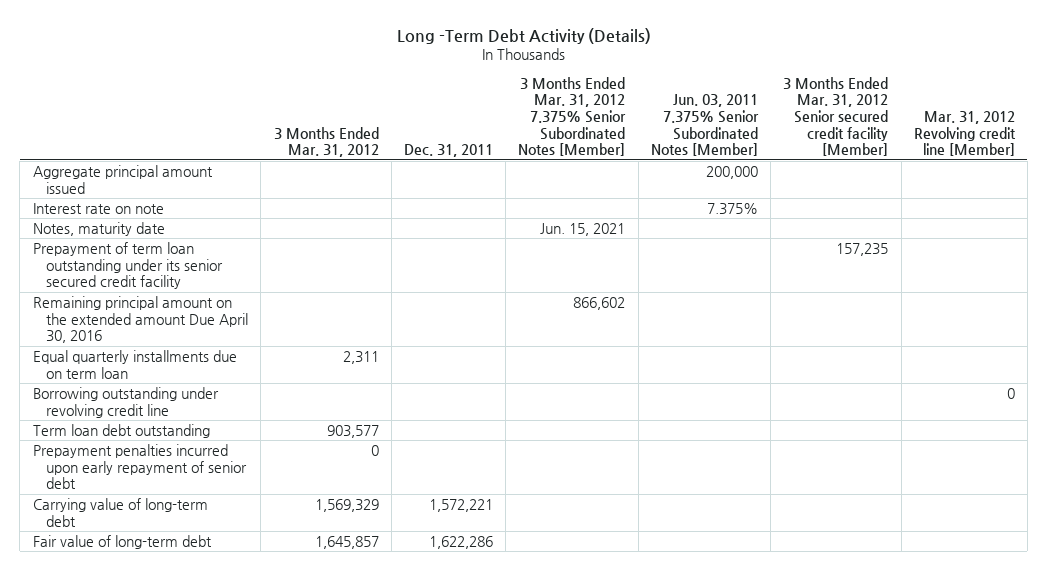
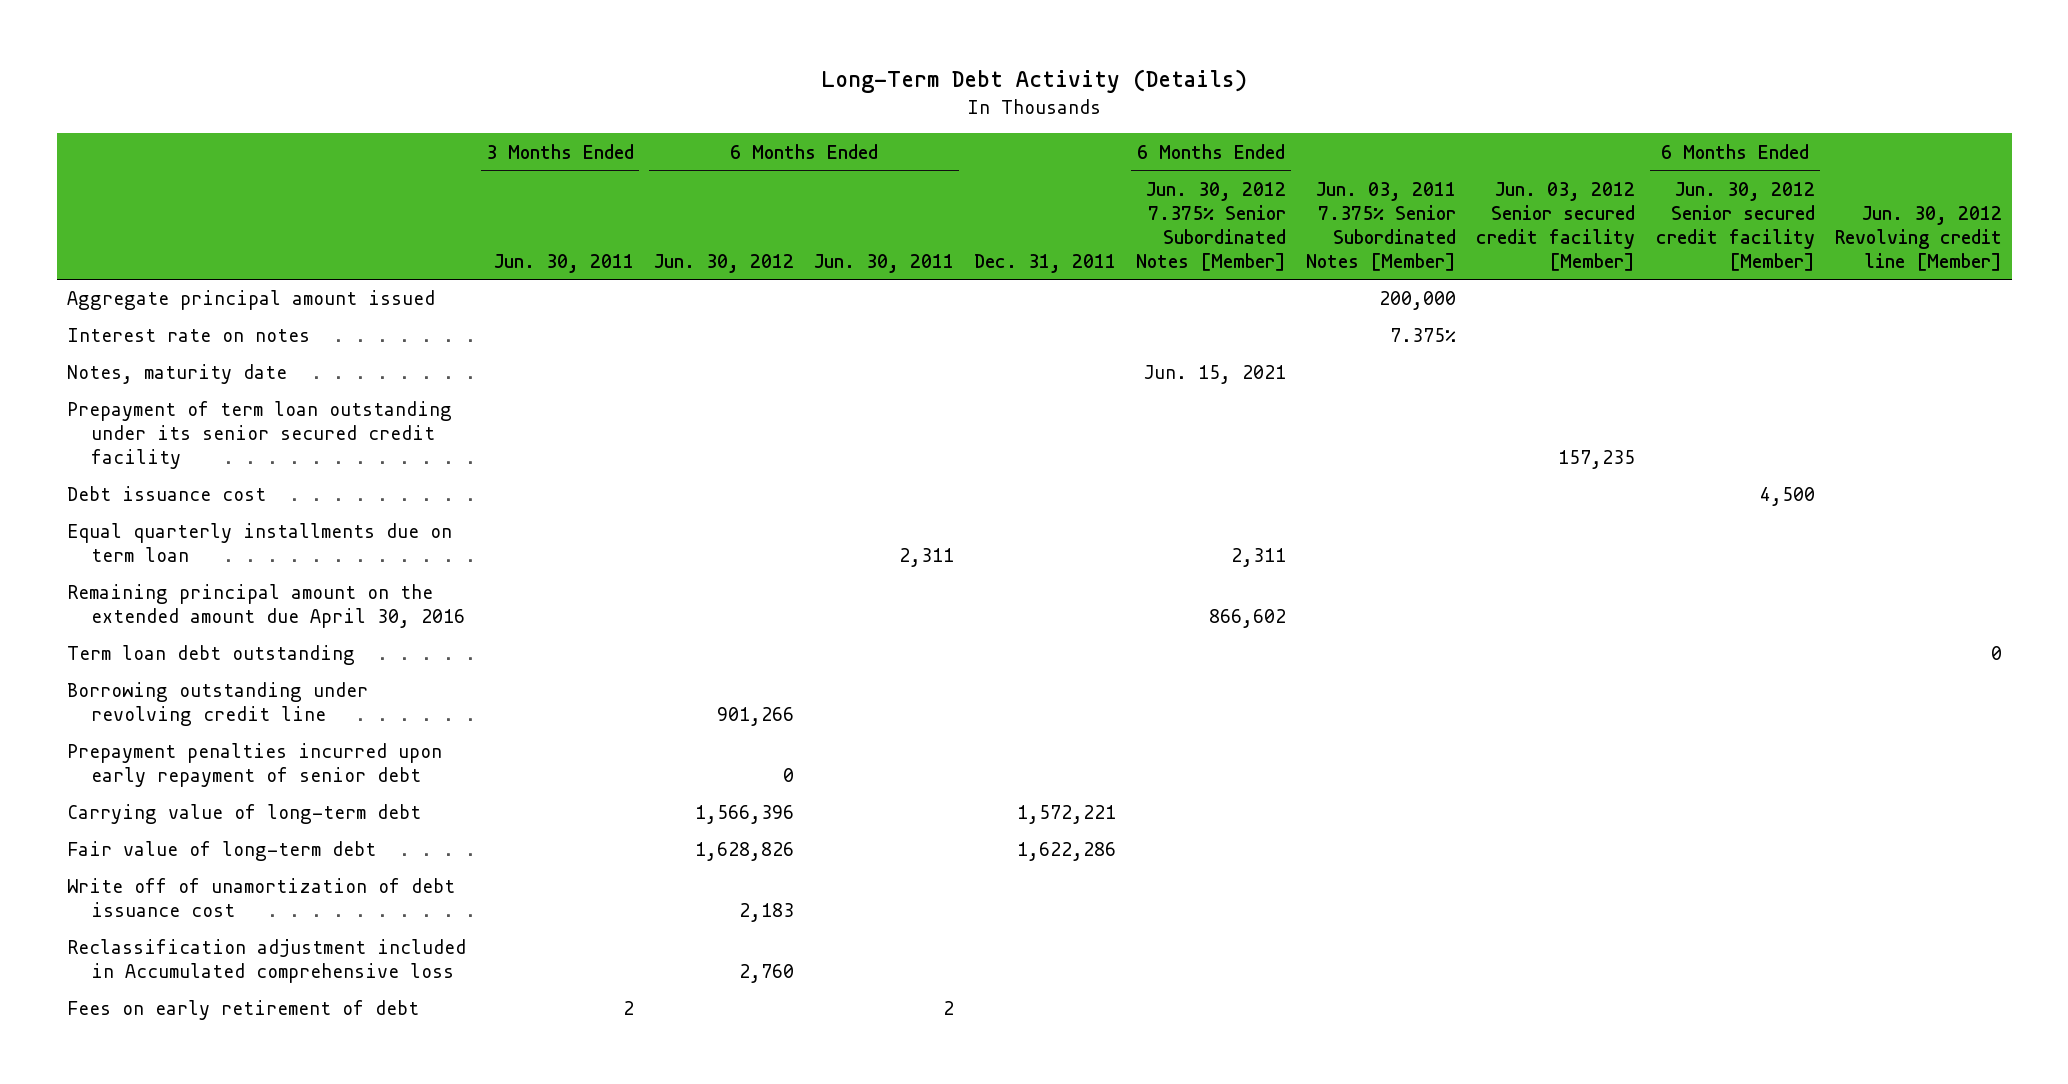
- Long -Term Debt Activity (Details)
+ Long-Term Debt Activity (Details)
- | 3 Months Ended Mar. 31, 2012 | Dec. 31, 2011 | 3 Months Ended Mar. 31, 2012 7.375% Senior Subordinated Notes [Member] | Jun. 03, 2011 7.375% Senior Subordinated Notes [Member] | 3 Months Ended Mar. 31, 2012 Senior secured credit facility [Member] | Mar. 31, 2012 Revolving credit line [Member]
+ | 3 Months Ended Jun. 30, 2011 | 6 Months Ended Jun. 30, 2012 | 6 Months Ended Jun. 30, 2011 | Dec. 31, 2011 | 6 Months Ended Jun. 30, 2012 7.375% Senior Subordinated Notes [Member] | Jun. 03, 2011 7.375% Senior Subordinated Notes [Member] | Jun. 03, 2012 Senior secured credit facility [Member] | 6 Months Ended Jun. 30, 2012 Senior secured credit facility [Member] | Jun. 30, 2012 Revolving credit line [Member]
- Interest rate on note | | | | 7.375% | |
+ Interest rate on notes | | | | | | 7.375% | | |
- Remaining principal amount on the extended amount Due April 30, 2016 | | | 866,602 | | |
+ Debt issuance cost | | | | | | | | 4,500 |
+ Remaining principal amount on the extended amount due April 30, 2016 | | | | | 866,602 | | | |
moved down: Borrowing outstanding under revolving credit line | | 901,266 | | | | | | |
+ Write off of unamortization of debt issuance cost | | 2,183 | | | | | | |
+ Reclassification adjustment included in Accumulated comprehensive loss | | 2,760 | | | | | | |
+ Fees on early retirement of debt | 2 | | 2 | | | | | |

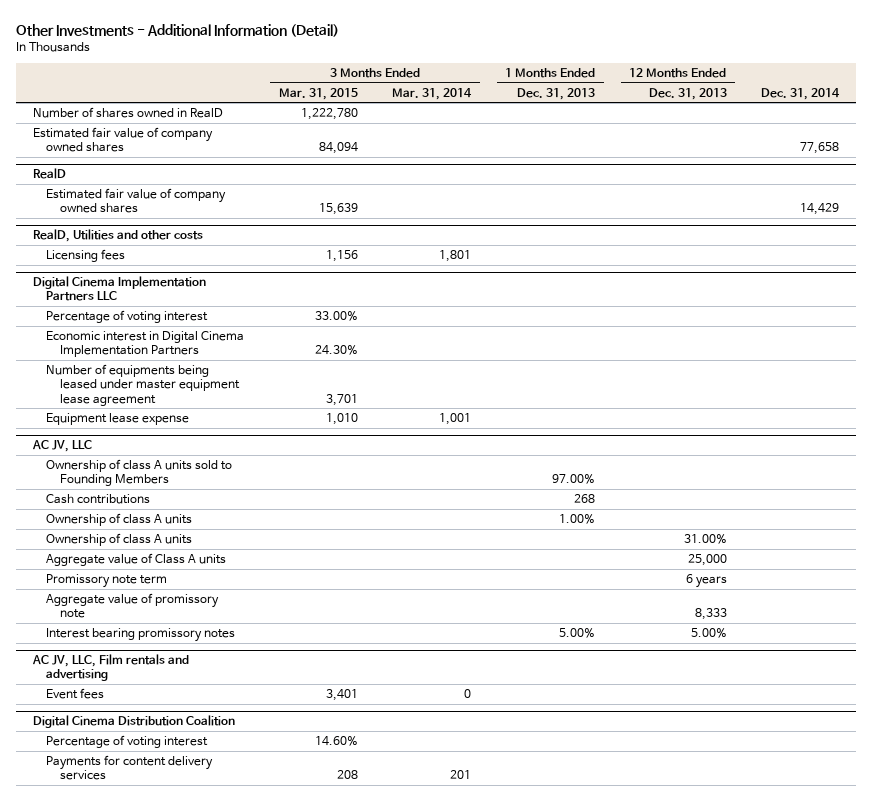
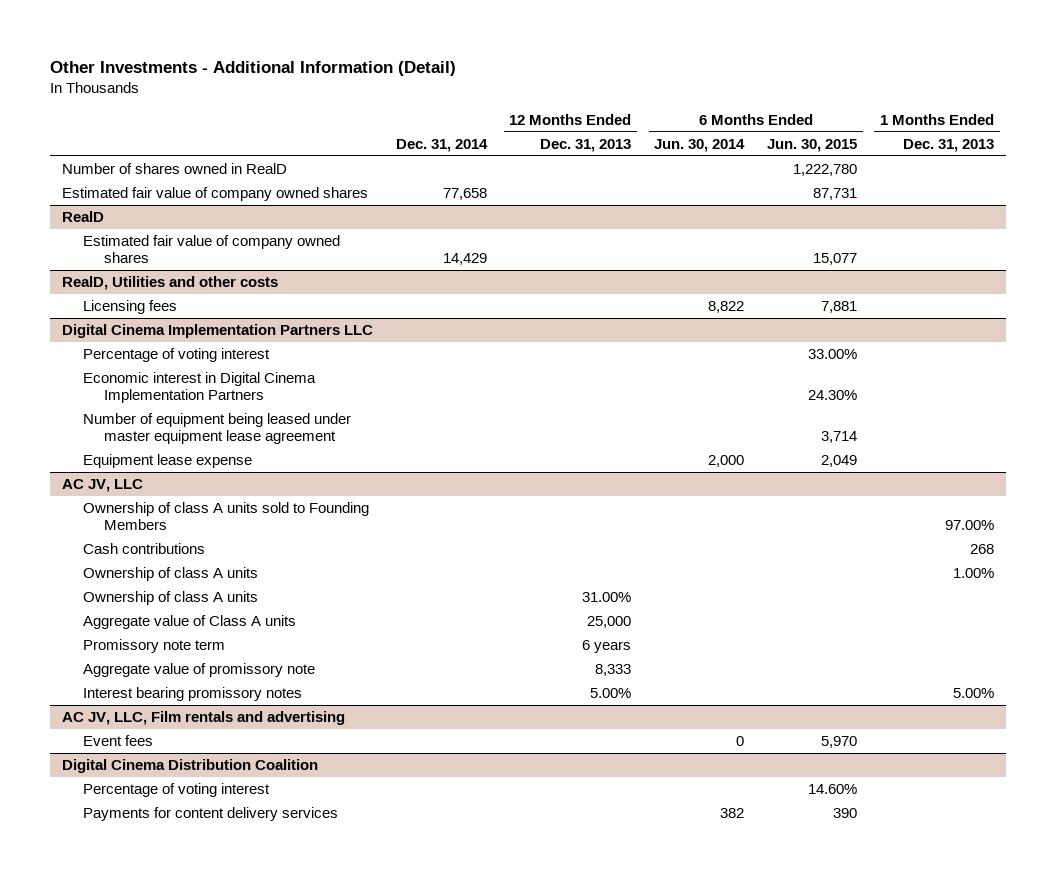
- | 3 Months Ended Mar. 31, 2015 | 3 Months Ended Mar. 31, 2014 | 1 Months Ended Dec. 31, 2013 | 12 Months Ended Dec. 31, 2013 | Dec. 31, 2014
+ | Dec. 31, 2014 | 12 Months Ended Dec. 31, 2013 | 6 Months Ended Jun. 30, 2014 | 6 Months Ended Jun. 30, 2015 | 1 Months Ended Dec. 31, 2013
@ Digital Cinema Implementation Partners LLC
- Number of equipments being leased under master equipment lease agreement | 3,701 | | | |
+ Number of equipment being leased under master equipment lease agreement | | | | 3,714 |

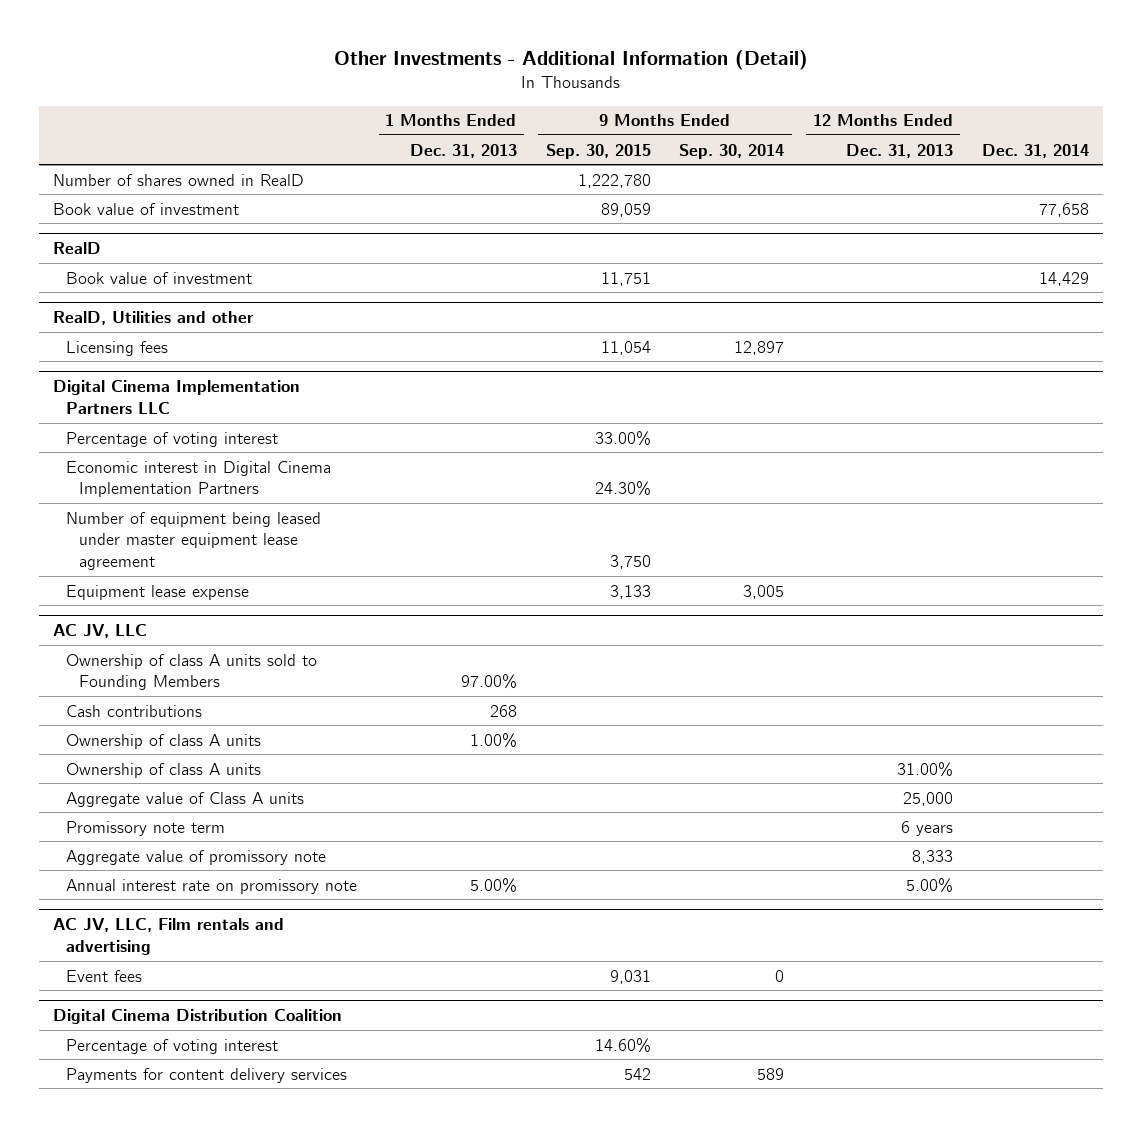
- | Dec. 31, 2014 | 12 Months Ended Dec. 31, 2013 | 6 Months Ended Jun. 30, 2014 | 6 Months Ended Jun. 30, 2015 | 1 Months Ended Dec. 31, 2013
+ | 1 Months Ended Dec. 31, 2013 | 9 Months Ended Sep. 30, 2015 | 9 Months Ended Sep. 30, 2014 | 12 Months Ended Dec. 31, 2013 | Dec. 31, 2014
- Estimated fair value of company owned shares | 77,658 | | | 87,731 |
+ Book value of investment | | 89,059 | | | 77,658
@ RealD
- Estimated fair value of company owned shares | 14,429 | | | 15,077 |
- RealD, Utilities and other costs
@ RealD
+ Book value of investment | | 11,751 | | | 14,429
+ RealD, Utilities and other
@ AC JV, LLC
- Interest bearing promissory notes | | 5.00% | | | 5.00%
+ Annual interest rate on promissory note | 5.00% | | | 5.00% |

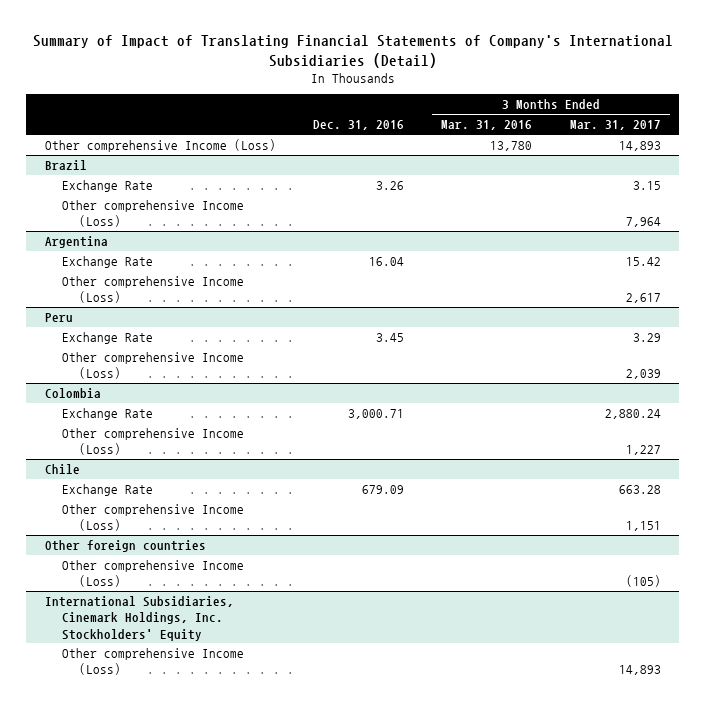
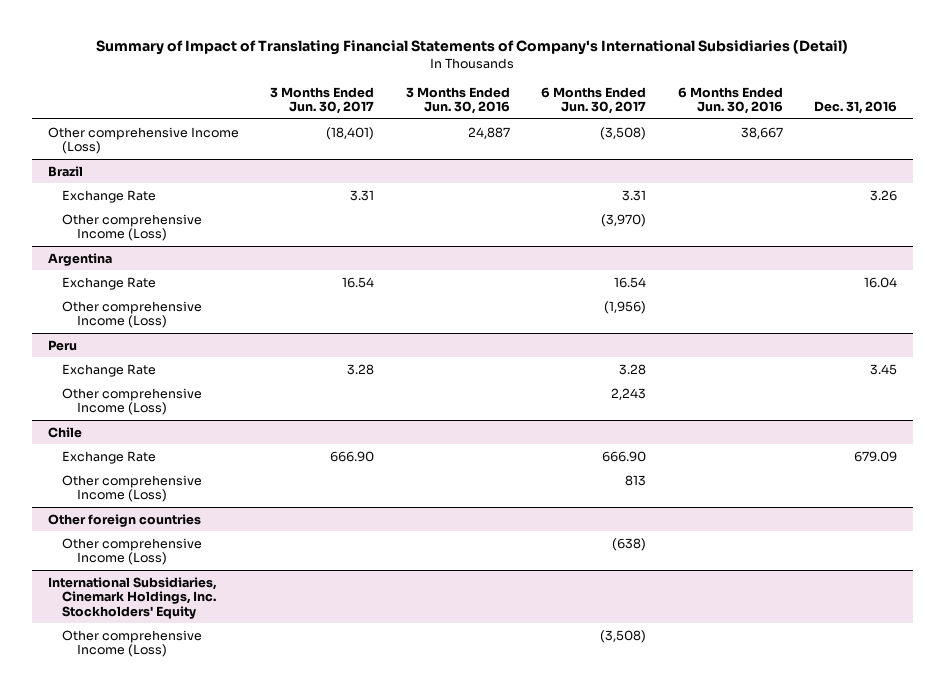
- | Dec. 31, 2016 | 3 Months Ended Mar. 31, 2016 | 3 Months Ended Mar. 31, 2017
+ | 3 Months Ended Jun. 30, 2017 | 3 Months Ended Jun. 30, 2016 | 6 Months Ended Jun. 30, 2017 | 6 Months Ended Jun. 30, 2016 | Dec. 31, 2016
- Colombia
- Exchange Rate | 3,000.71 | | 2,880.24
- Other comprehensive Income (Loss) | | | 1,227

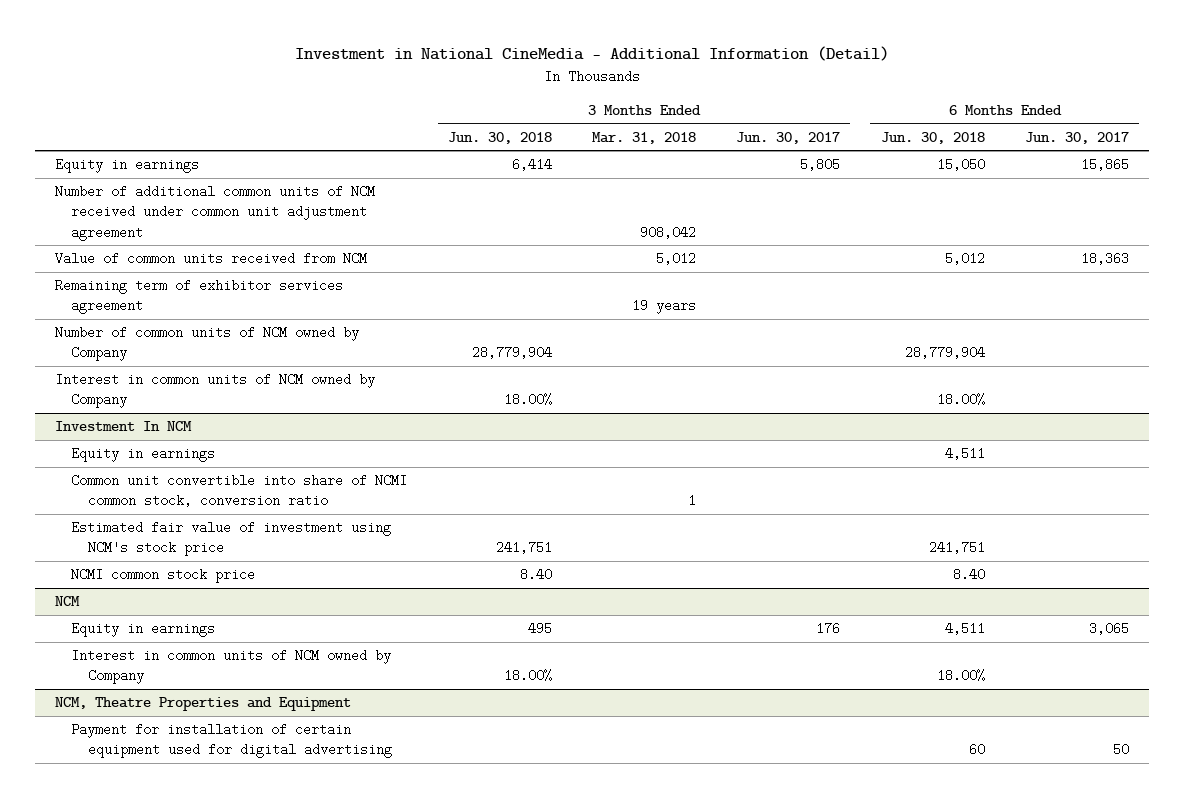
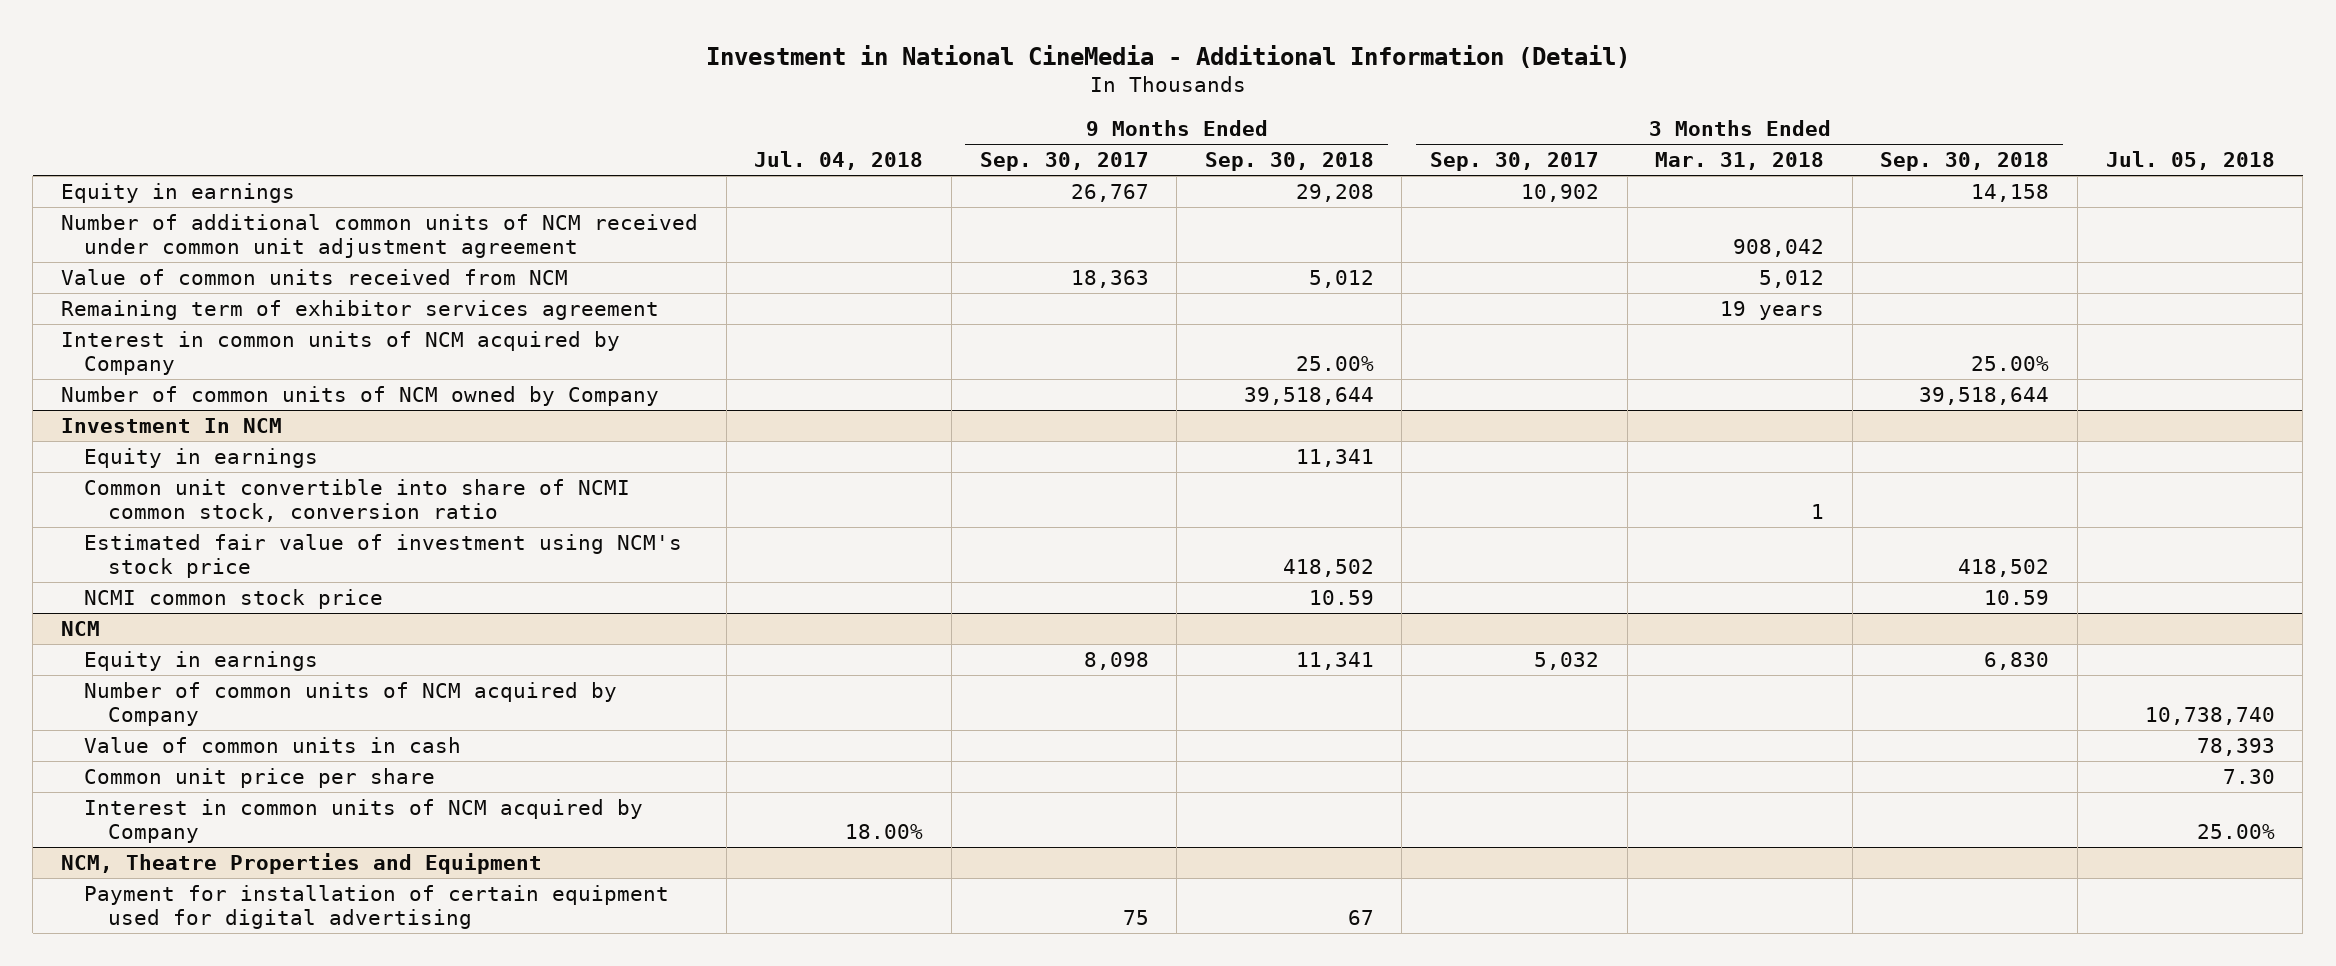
- | 3 Months Ended Jun. 30, 2018 | 3 Months Ended Mar. 31, 2018 | 3 Months Ended Jun. 30, 2017 | 6 Months Ended Jun. 30, 2018 | 6 Months Ended Jun. 30, 2017
+ | Jul. 04, 2018 | 9 Months Ended Sep. 30, 2017 | 9 Months Ended Sep. 30, 2018 | 3 Months Ended Sep. 30, 2017 | 3 Months Ended Mar. 31, 2018 | 3 Months Ended Sep. 30, 2018 | Jul. 05, 2018
+ Interest in common units of NCM acquired by Company | | | 25.00% | | | 25.00% |
- Interest in common units of NCM owned by Company | 18.00% | | | 18.00% |
@ NCM
- Interest in common units of NCM owned by Company | 18.00% | | | 18.00% |
+ Number of common units of NCM acquired by Company | | | | | | | 10,738,740
+ Value of common units in cash | | | | | | | 78,393
+ Common unit price per share | | | | | | | 7.30
+ Interest in common units of NCM acquired by Company | 18.00% | | | | | | 25.00%

